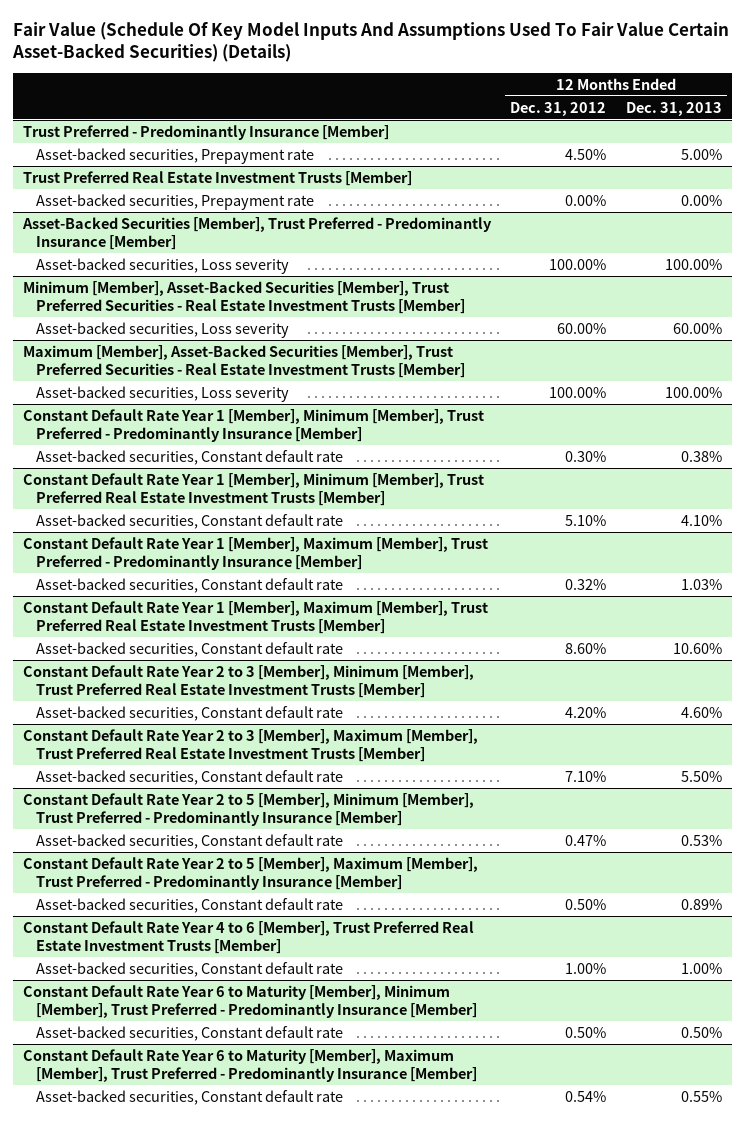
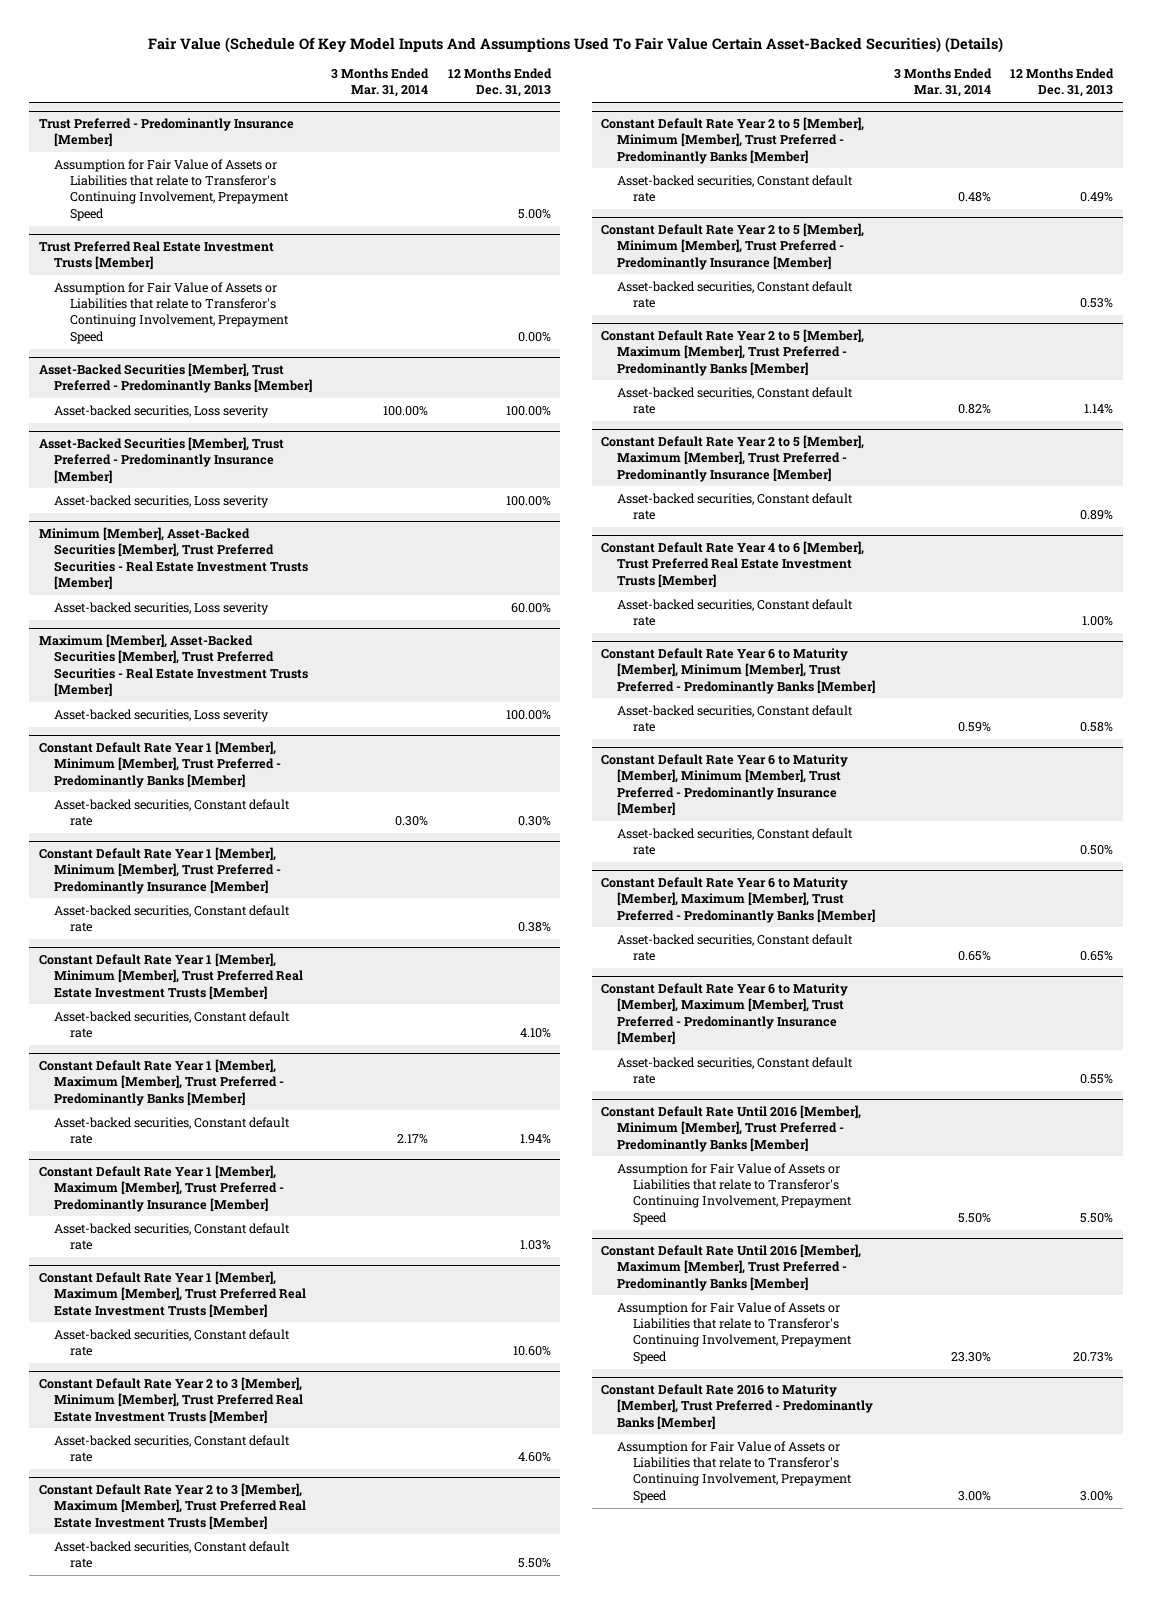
- | 12 Months Ended Dec. 31, 2012 | 12 Months Ended Dec. 31, 2013
+ | 3 Months Ended Mar. 31, 2014 | 12 Months Ended Dec. 31, 2013
@ Trust Preferred - Predominantly Insurance [Member]
- Asset-backed securities, Prepayment rate | 4.50% | 5.00%
+ Assumption for Fair Value of Assets or Liabilities that relate to Transferor's Continuing Involvement, Prepayment Speed | | 5.00%
@ Trust Preferred Real Estate Investment Trusts [Member]
- Asset-backed securities, Prepayment rate | 0.00% | 0.00%
+ Assumption for Fair Value of Assets or Liabilities that relate to Transferor's Continuing Involvement, Prepayment Speed | | 0.00%
+ Asset-Backed Securities [Member], Trust Preferred - Predominantly Banks [Member]
+ Asset-backed securities, Loss severity | 100.00% | 100.00%
+ Constant Default Rate Year 1 [Member], Minimum [Member], Trust Preferred - Predominantly Banks [Member]
+ Asset-backed securities, Constant default rate | 0.30% | 0.30%
+ Constant Default Rate Year 1 [Member], Maximum [Member], Trust Preferred - Predominantly Banks [Member]
+ Asset-backed securities, Constant default rate | 2.17% | 1.94%
+ Constant Default Rate Year 2 to 5 [Member], Minimum [Member], Trust Preferred - Predominantly Banks [Member]
+ Asset-backed securities, Constant default rate | 0.48% | 0.49%
+ Constant Default Rate Year 2 to 5 [Member], Maximum [Member], Trust Preferred - Predominantly Banks [Member]
+ Asset-backed securities, Constant default rate | 0.82% | 1.14%
+ Constant Default Rate Year 6 to Maturity [Member], Minimum [Member], Trust Preferred - Predominantly Banks [Member]
+ Asset-backed securities, Constant default rate | 0.59% | 0.58%
+ Constant Default Rate Year 6 to Maturity [Member], Maximum [Member], Trust Preferred - Predominantly Banks [Member]
+ Asset-backed securities, Constant default rate | 0.65% | 0.65%
+ Constant Default Rate Until 2016 [Member], Minimum [Member], Trust Preferred - Predominantly Banks [Member]
+ Assumption for Fair Value of Assets or Liabilities that relate to Transferor's Continuing Involvement, Prepayment Speed | 5.50% | 5.50%
+ Constant Default Rate Until 2016 [Member], Maximum [Member], Trust Preferred - Predominantly Banks [Member]
+ Assumption for Fair Value of Assets or Liabilities that relate to Transferor's Continuing Involvement, Prepayment Speed | 23.30% | 20.73%
+ Constant Default Rate 2016 to Maturity [Member], Trust Preferred - Predominantly Banks [Member]
+ Assumption for Fair Value of Assets or Liabilities that relate to Transferor's Continuing Involvement, Prepayment Speed | 3.00% | 3.00%

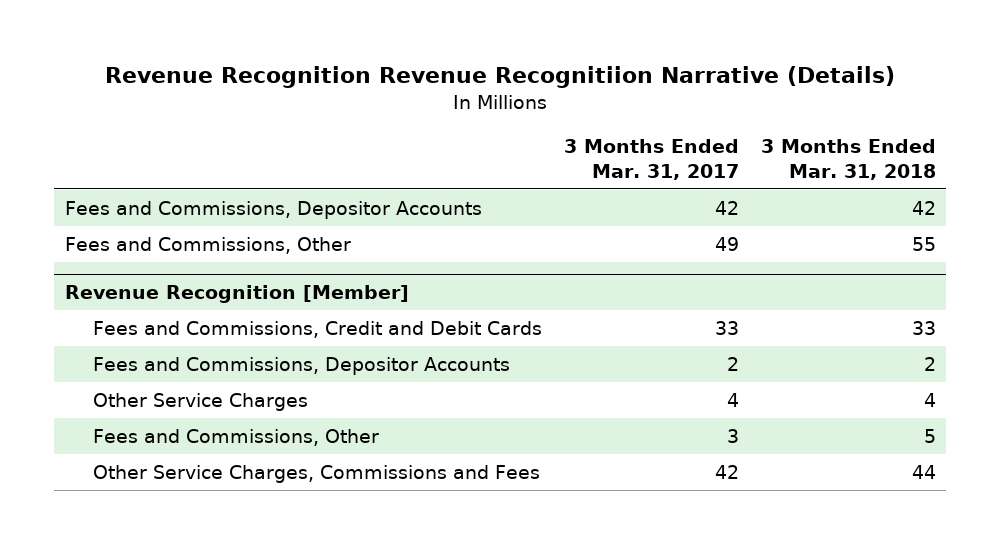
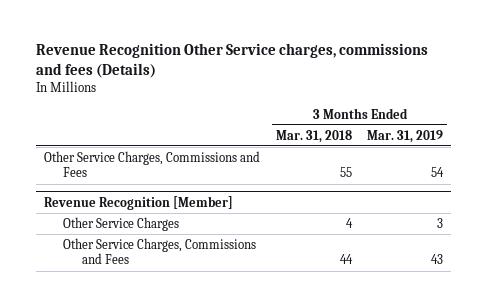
- Revenue Recognition Revenue Recognitiion Narrative (Details)
+ Revenue Recognition Other Service charges, commissions and fees (Details)
- | 3 Months Ended Mar. 31, 2017 | 3 Months Ended Mar. 31, 2018
+ | 3 Months Ended Mar. 31, 2018 | 3 Months Ended Mar. 31, 2019
- Fees and Commissions, Depositor Accounts | 42 | 42
- Fees and Commissions, Other | 49 | 55
+ Other Service Charges, Commissions and Fees | 55 | 54
@ Revenue Recognition [Member]
- Fees and Commissions, Credit and Debit Cards | 33 | 33
- Fees and Commissions, Depositor Accounts | 2 | 2
- Fees and Commissions, Other | 3 | 5

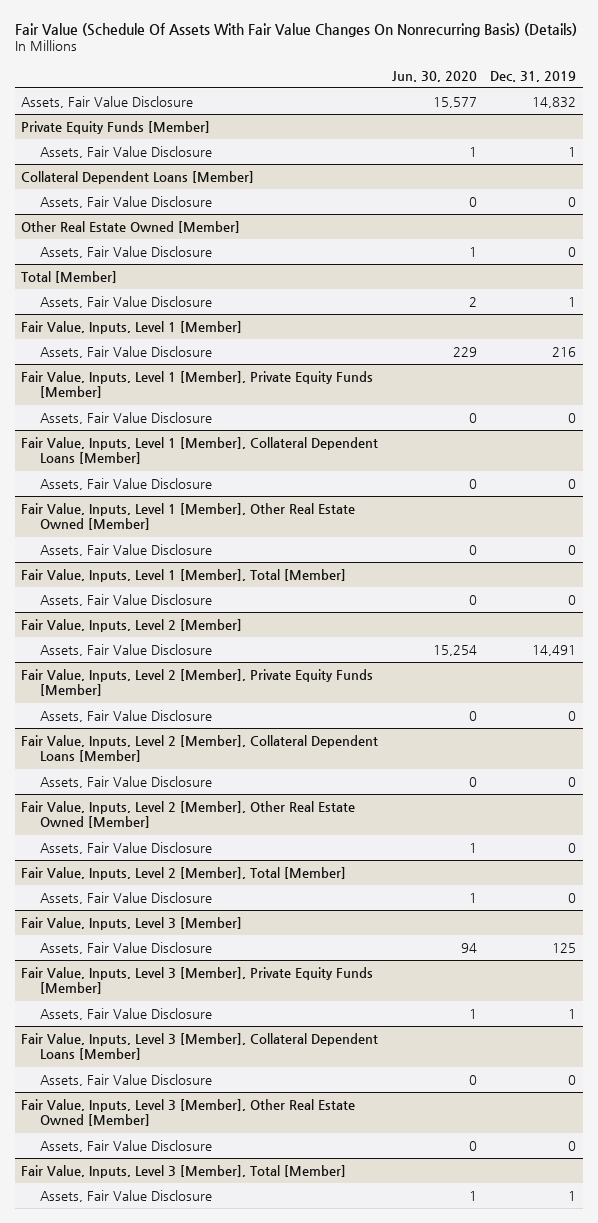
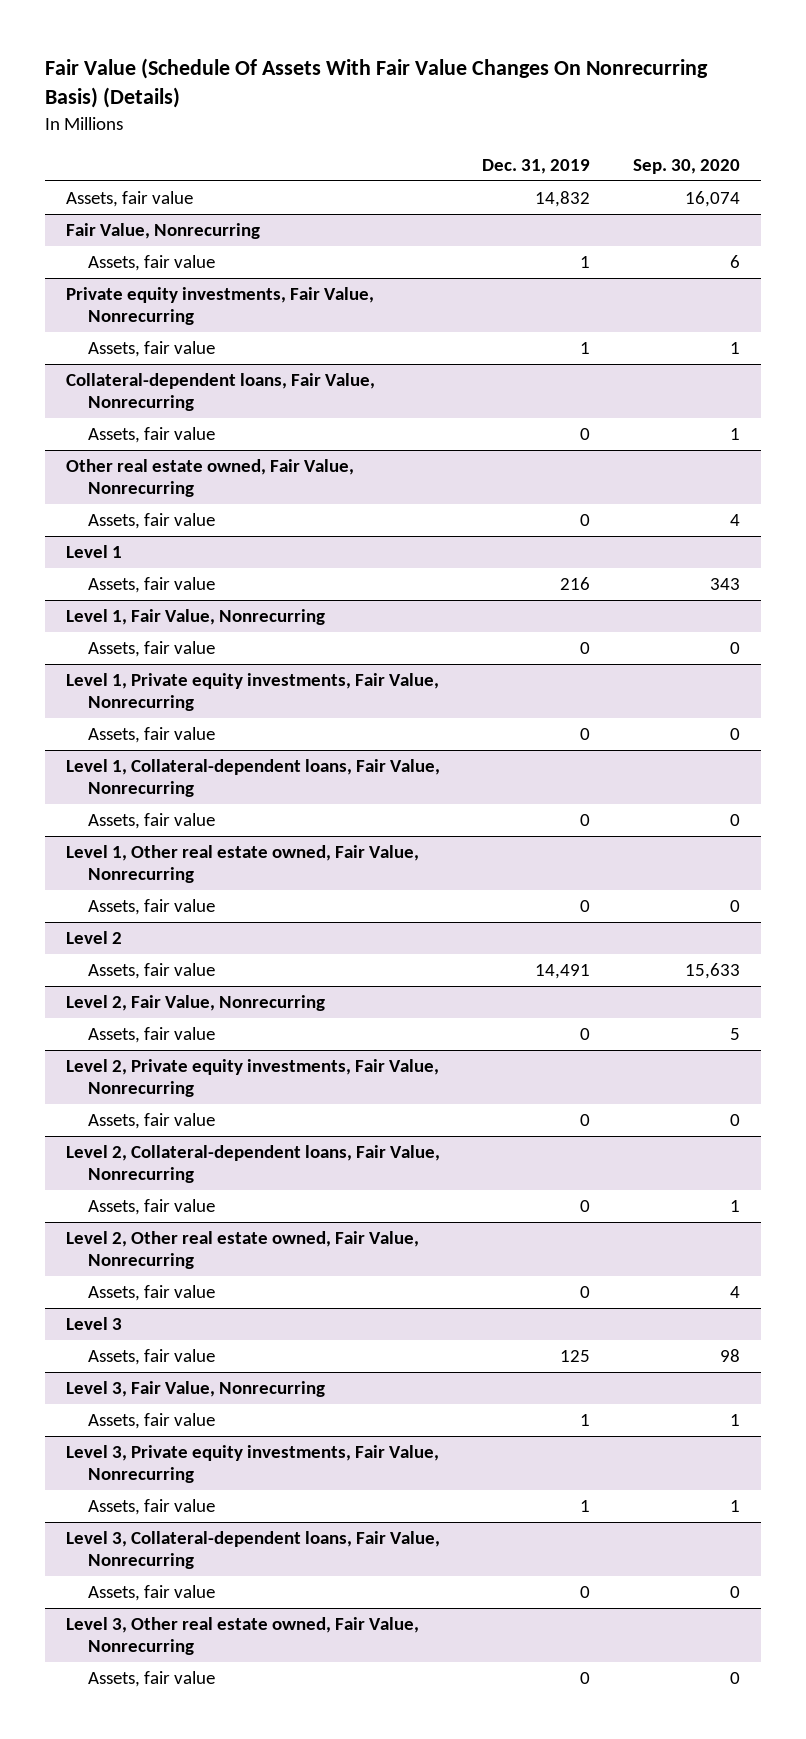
- | Jun. 30, 2020 | Dec. 31, 2019
+ | Dec. 31, 2019 | Sep. 30, 2020
- Assets, Fair Value Disclosure | 15,577 | 14,832
- Private Equity Funds [Member]
- Assets, Fair Value Disclosure | 1 | 1
- Collateral Dependent Loans [Member]
- Assets, Fair Value Disclosure | 0 | 0
- Other Real Estate Owned [Member]
- Assets, Fair Value Disclosure | 1 | 0
- Total [Member]
- Assets, Fair Value Disclosure | 2 | 1
- Fair Value, Inputs, Level 1 [Member]
- Assets, Fair Value Disclosure | 229 | 216
- Fair Value, Inputs, Level 1 [Member], Private Equity Funds [Member]
- Assets, Fair Value Disclosure | 0 | 0
- Fair Value, Inputs, Level 1 [Member], Collateral Dependent Loans [Member]
- Assets, Fair Value Disclosure | 0 | 0
- Fair Value, Inputs, Level 1 [Member], Other Real Estate Owned [Member]
- Assets, Fair Value Disclosure | 0 | 0
- Fair Value, Inputs, Level 1 [Member], Total [Member]
- Assets, Fair Value Disclosure | 0 | 0
- Fair Value, Inputs, Level 2 [Member]
- Assets, Fair Value Disclosure | 15,254 | 14,491
- Fair Value, Inputs, Level 2 [Member], Private Equity Funds [Member]
- Assets, Fair Value Disclosure | 0 | 0
- Fair Value, Inputs, Level 2 [Member], Collateral Dependent Loans [Member]
- Assets, Fair Value Disclosure | 0 | 0
- Fair Value, Inputs, Level 2 [Member], Other Real Estate Owned [Member]
- Assets, Fair Value Disclosure | 1 | 0
- Fair Value, Inputs, Level 2 [Member], Total [Member]
- Assets, Fair Value Disclosure | 1 | 0
- Fair Value, Inputs, Level 3 [Member]
- Assets, Fair Value Disclosure | 94 | 125
- Fair Value, Inputs, Level 3 [Member], Private Equity Funds [Member]
- Assets, Fair Value Disclosure | 1 | 1
- Fair Value, Inputs, Level 3 [Member], Collateral Dependent Loans [Member]
- Assets, Fair Value Disclosure | 0 | 0
- Fair Value, Inputs, Level 3 [Member], Other Real Estate Owned [Member]
- Assets, Fair Value Disclosure | 0 | 0
- Fair Value, Inputs, Level 3 [Member], Total [Member]
- Assets, Fair Value Disclosure | 1 | 1
+ Assets, fair value | 14,832 | 16,074
+ Fair Value, Nonrecurring
+ Assets, fair value | 1 | 6
+ Private equity investments, Fair Value, Nonrecurring
+ Assets, fair value | 1 | 1
+ Collateral-dependent loans, Fair Value, Nonrecurring
+ Assets, fair value | 0 | 1
+ Other real estate owned, Fair Value, Nonrecurring
+ Assets, fair value | 0 | 4
+ Level 1
+ Assets, fair value | 216 | 343
+ Level 1, Fair Value, Nonrecurring
+ Assets, fair value | 0 | 0
+ Level 1, Private equity investments, Fair Value, Nonrecurring
+ Assets, fair value | 0 | 0
+ Level 1, Collateral-dependent loans, Fair Value, Nonrecurring
+ Assets, fair value | 0 | 0
+ Level 1, Other real estate owned, Fair Value, Nonrecurring
+ Assets, fair value | 0 | 0
+ Level 2
+ Assets, fair value | 14,491 | 15,633
+ Level 2, Fair Value, Nonrecurring
+ Assets, fair value | 0 | 5
+ Level 2, Private equity investments, Fair Value, Nonrecurring
+ Assets, fair value | 0 | 0
+ Level 2, Collateral-dependent loans, Fair Value, Nonrecurring
+ Assets, fair value | 0 | 1
+ Level 2, Other real estate owned, Fair Value, Nonrecurring
+ Assets, fair value | 0 | 4
+ Level 3
+ Assets, fair value | 125 | 98
+ Level 3, Fair Value, Nonrecurring
+ Assets, fair value | 1 | 1
+ Level 3, Private equity investments, Fair Value, Nonrecurring
+ Assets, fair value | 1 | 1
+ Level 3, Collateral-dependent loans, Fair Value, Nonrecurring
+ Assets, fair value | 0 | 0
+ Level 3, Other real estate owned, Fair Value, Nonrecurring
+ Assets, fair value | 0 | 0

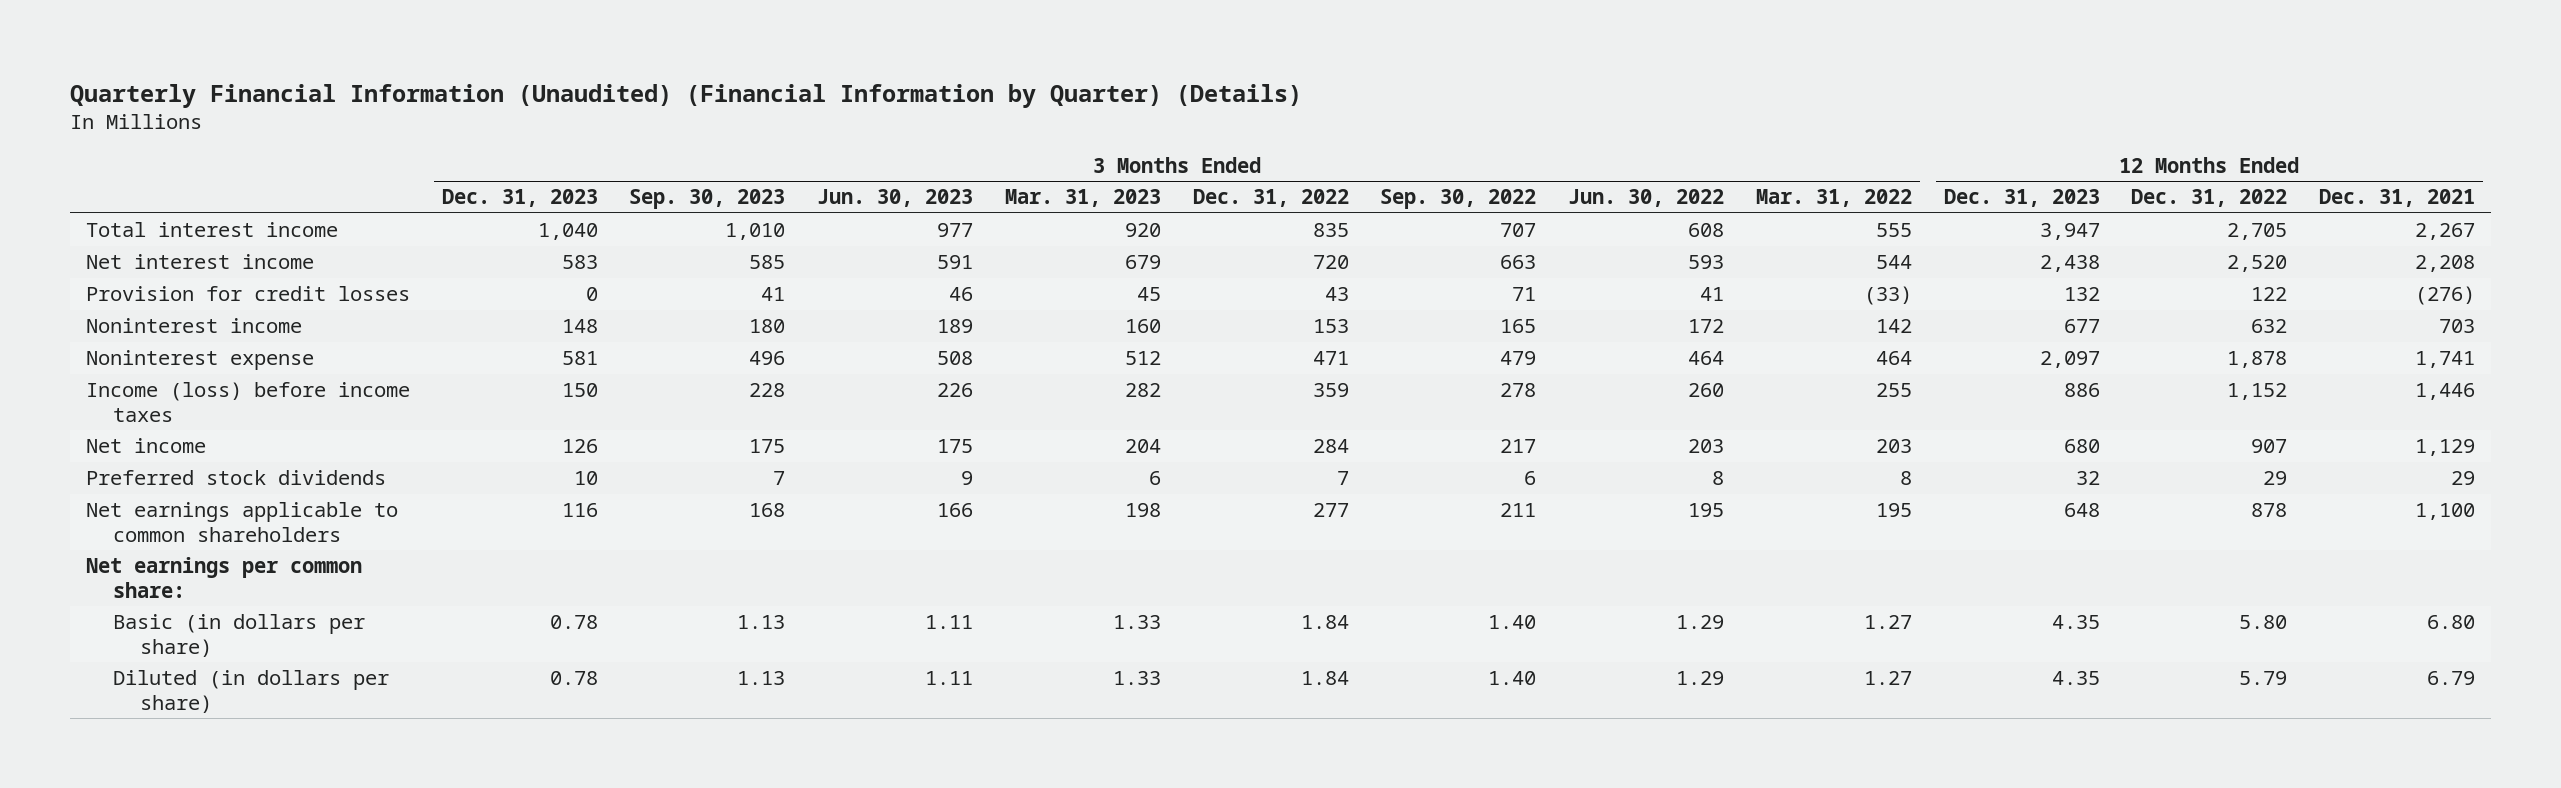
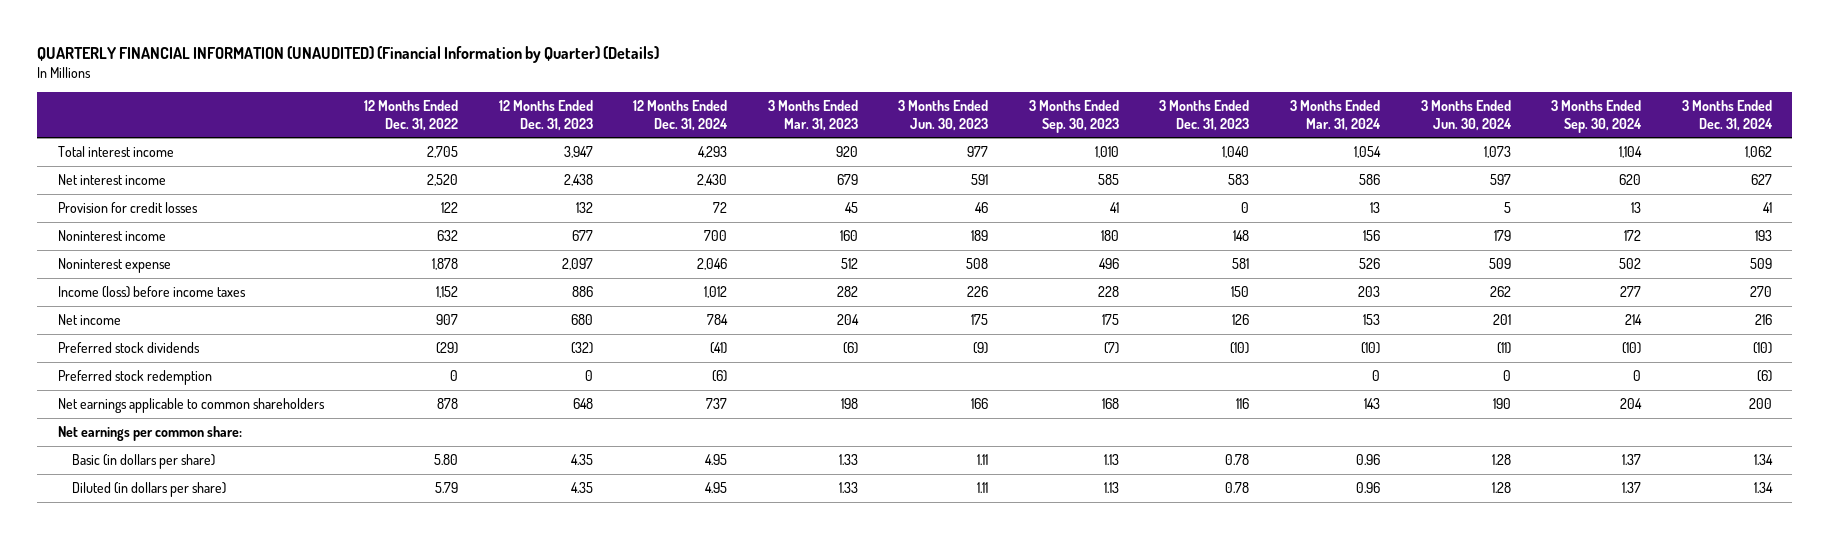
- Quarterly Financial Information (Unaudited) (Financial Information by Quarter) (Details)
+ QUARTERLY FINANCIAL INFORMATION (UNAUDITED) (Financial Information by Quarter) (Details)
- | 3 Months Ended Dec. 31, 2023 | 3 Months Ended Sep. 30, 2023 | 3 Months Ended Jun. 30, 2023 | 3 Months Ended Mar. 31, 2023 | 3 Months Ended Dec. 31, 2022 | 3 Months Ended Sep. 30, 2022 | 3 Months Ended Jun. 30, 2022 | 3 Months Ended Mar. 31, 2022 | 12 Months Ended Dec. 31, 2023 | 12 Months Ended Dec. 31, 2022 | 12 Months Ended Dec. 31, 2021
+ | 12 Months Ended Dec. 31, 2022 | 12 Months Ended Dec. 31, 2023 | 12 Months Ended Dec. 31, 2024 | 3 Months Ended Mar. 31, 2023 | 3 Months Ended Jun. 30, 2023 | 3 Months Ended Sep. 30, 2023 | 3 Months Ended Dec. 31, 2023 | 3 Months Ended Mar. 31, 2024 | 3 Months Ended Jun. 30, 2024 | 3 Months Ended Sep. 30, 2024 | 3 Months Ended Dec. 31, 2024
- Preferred stock dividends | 10 | 7 | 9 | 6 | 7 | 6 | 8 | 8 | 32 | 29 | 29
+ Preferred stock dividends | (29) | (32) | (41) | (6) | (9) | (7) | (10) | (10) | (11) | (10) | (10)
+ Preferred stock redemption | 0 | 0 | (6) | | | | | 0 | 0 | 0 | (6)

